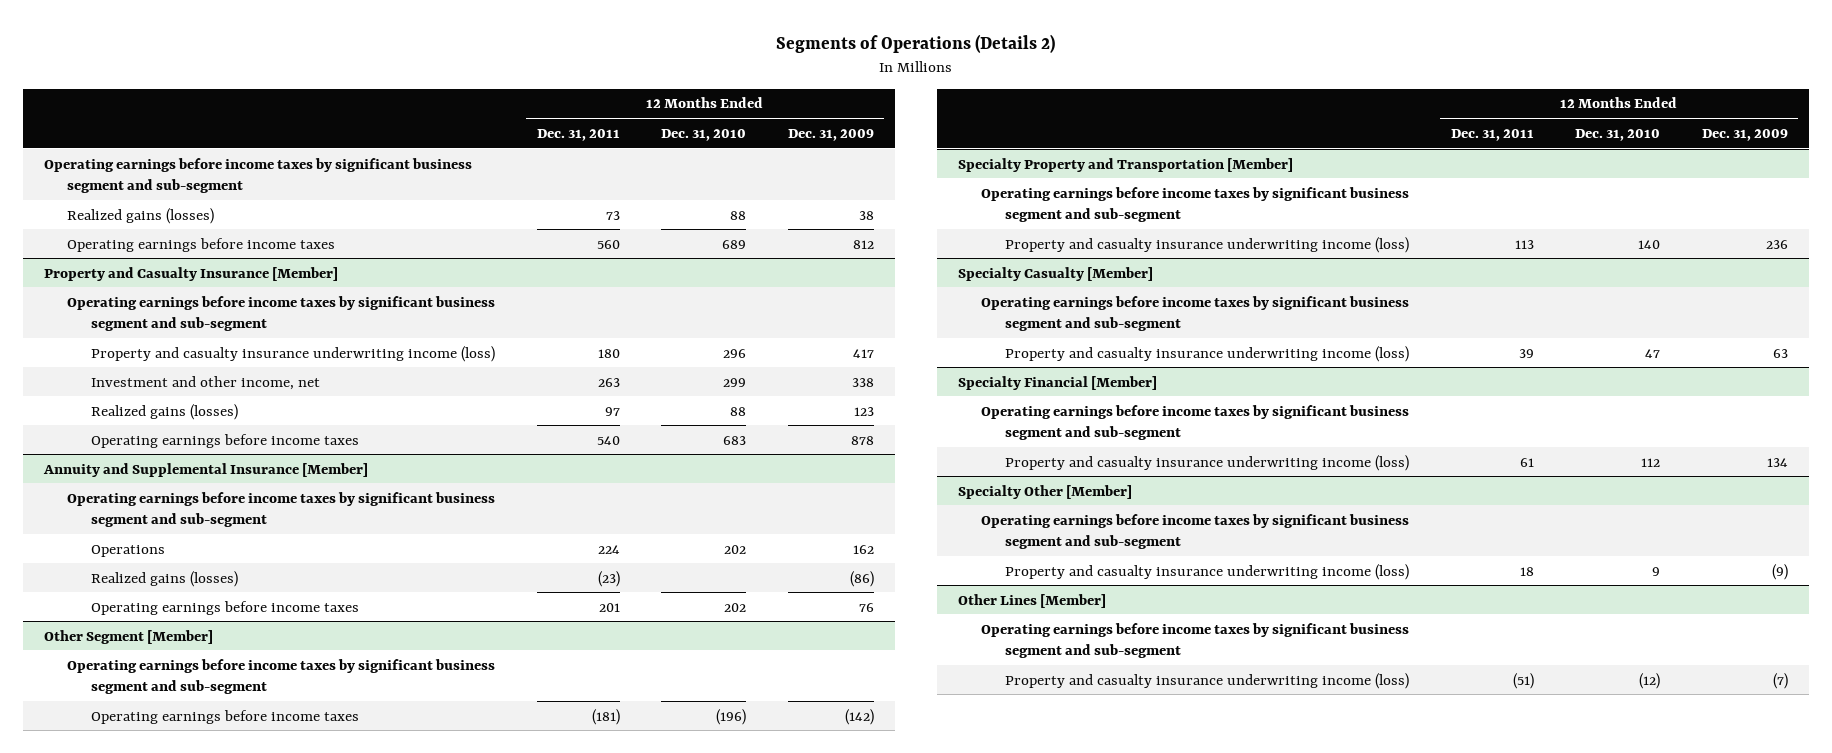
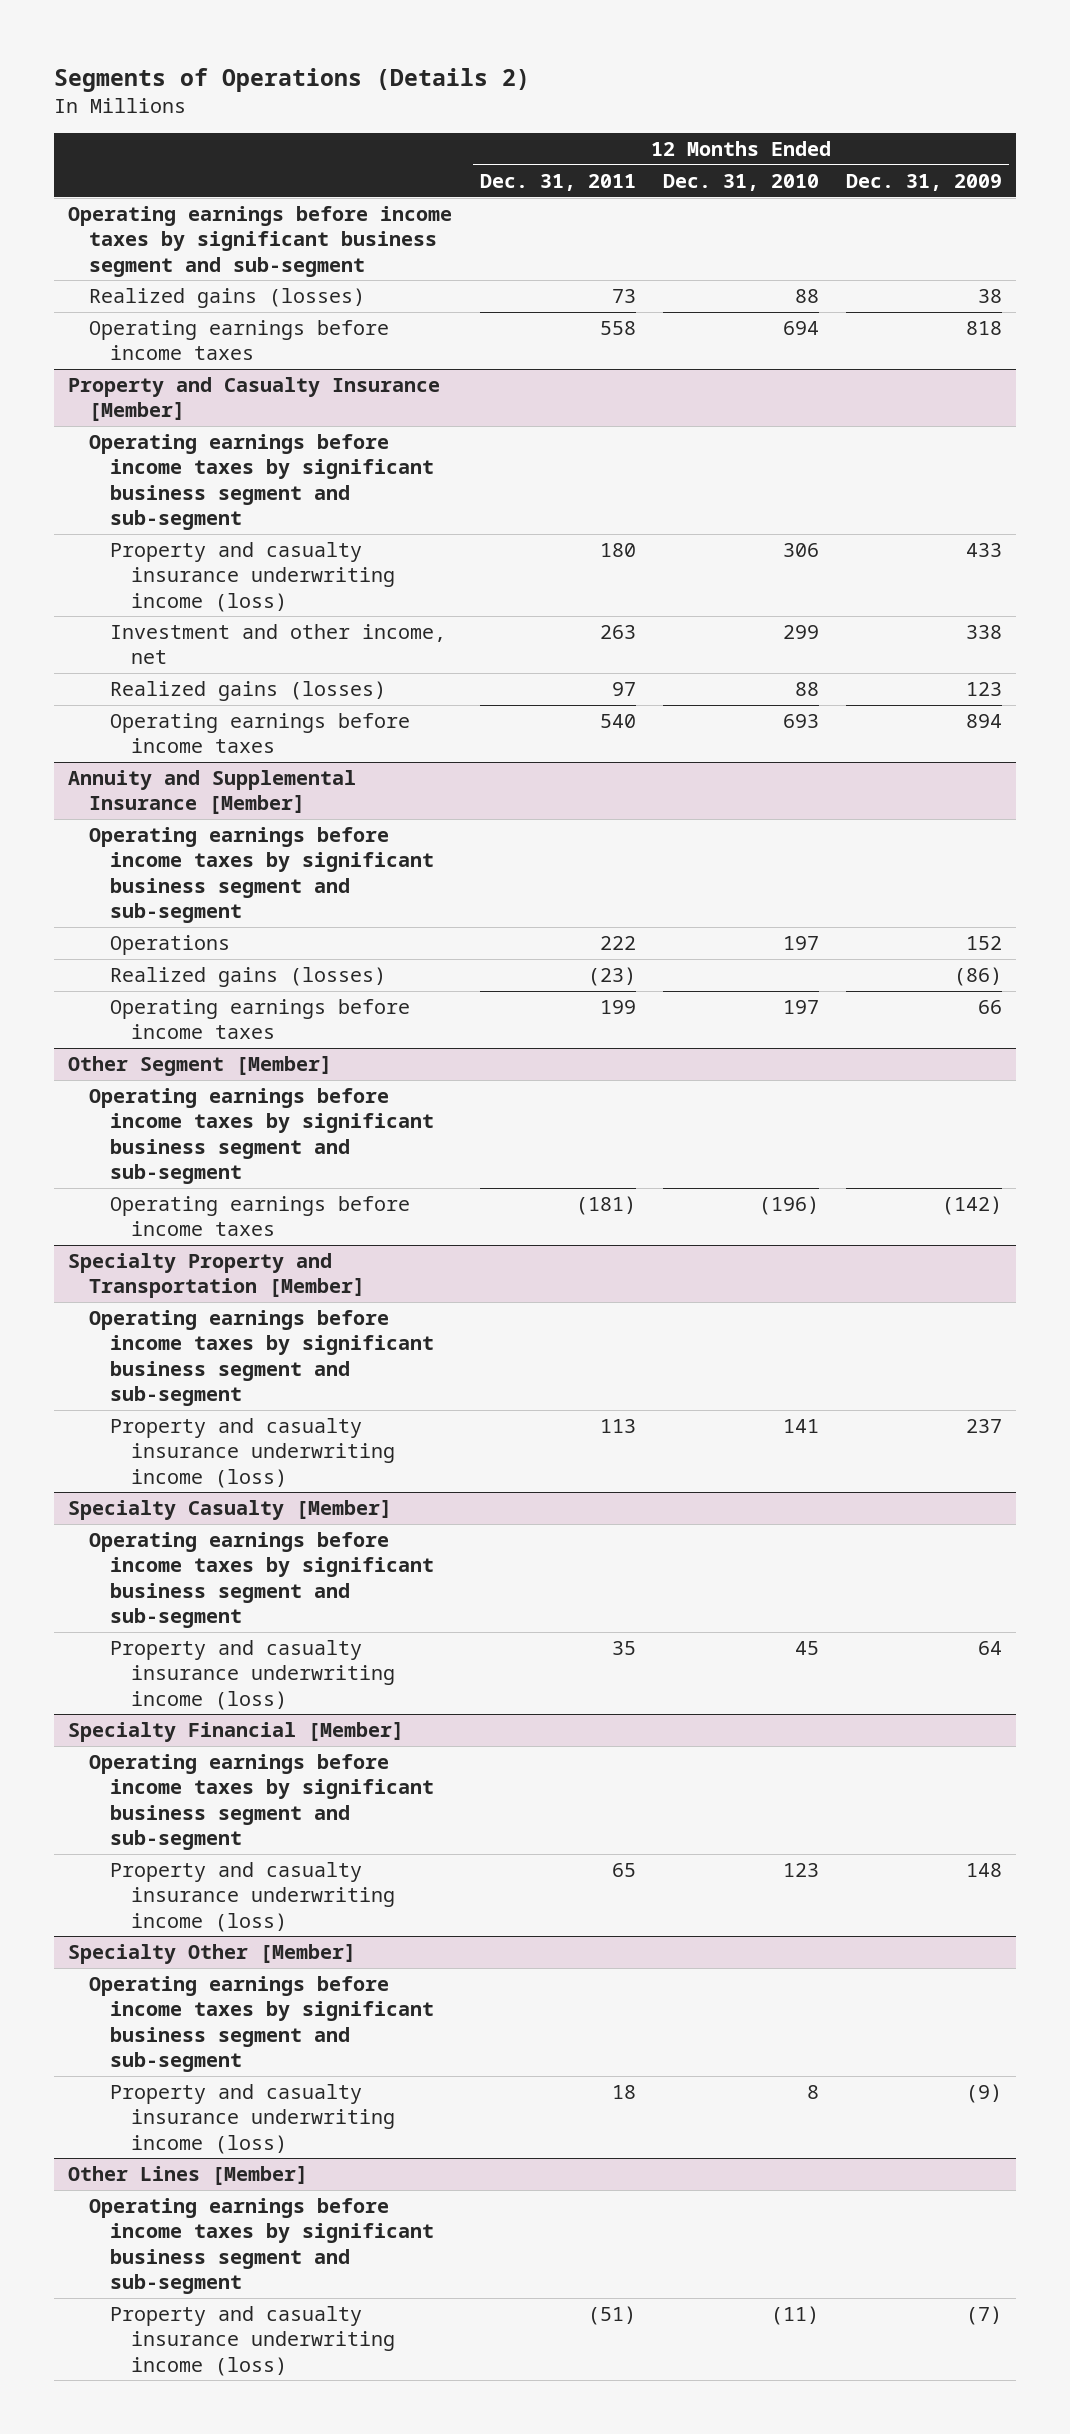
- Operating earnings before income taxes | 560 | 689 | 812
+ Operating earnings before income taxes | 558 | 694 | 818
@ Property and Casualty Insurance [Member]
- Property and casualty insurance underwriting income (loss) | 180 | 296 | 417
+ Property and casualty insurance underwriting income (loss) | 180 | 306 | 433
- Operating earnings before income taxes | 540 | 683 | 878
+ Operating earnings before income taxes | 540 | 693 | 894
@ Annuity and Supplemental Insurance [Member]
- Operations | 224 | 202 | 162
+ Operations | 222 | 197 | 152
- Operating earnings before income taxes | 201 | 202 | 76
+ Operating earnings before income taxes | 199 | 197 | 66
@ Specialty Property and Transportation [Member]
- Property and casualty insurance underwriting income (loss) | 113 | 140 | 236
+ Property and casualty insurance underwriting income (loss) | 113 | 141 | 237
@ Specialty Casualty [Member]
- Property and casualty insurance underwriting income (loss) | 39 | 47 | 63
+ Property and casualty insurance underwriting income (loss) | 35 | 45 | 64
@ Specialty Financial [Member]
- Property and casualty insurance underwriting income (loss) | 61 | 112 | 134
+ Property and casualty insurance underwriting income (loss) | 65 | 123 | 148
@ Specialty Other [Member]
- Property and casualty insurance underwriting income (loss) | 18 | 9 | (9)
+ Property and casualty insurance underwriting income (loss) | 18 | 8 | (9)
@ Other Lines [Member]
- Property and casualty insurance underwriting income (loss) | (51) | (12) | (7)
+ Property and casualty insurance underwriting income (loss) | (51) | (11) | (7)

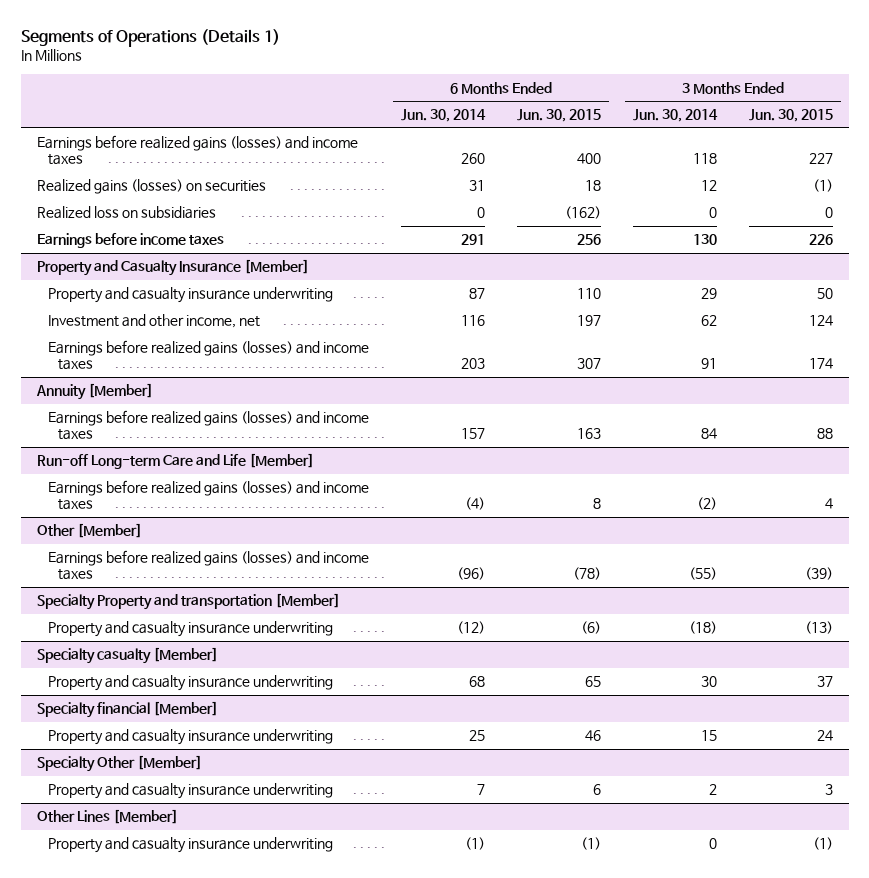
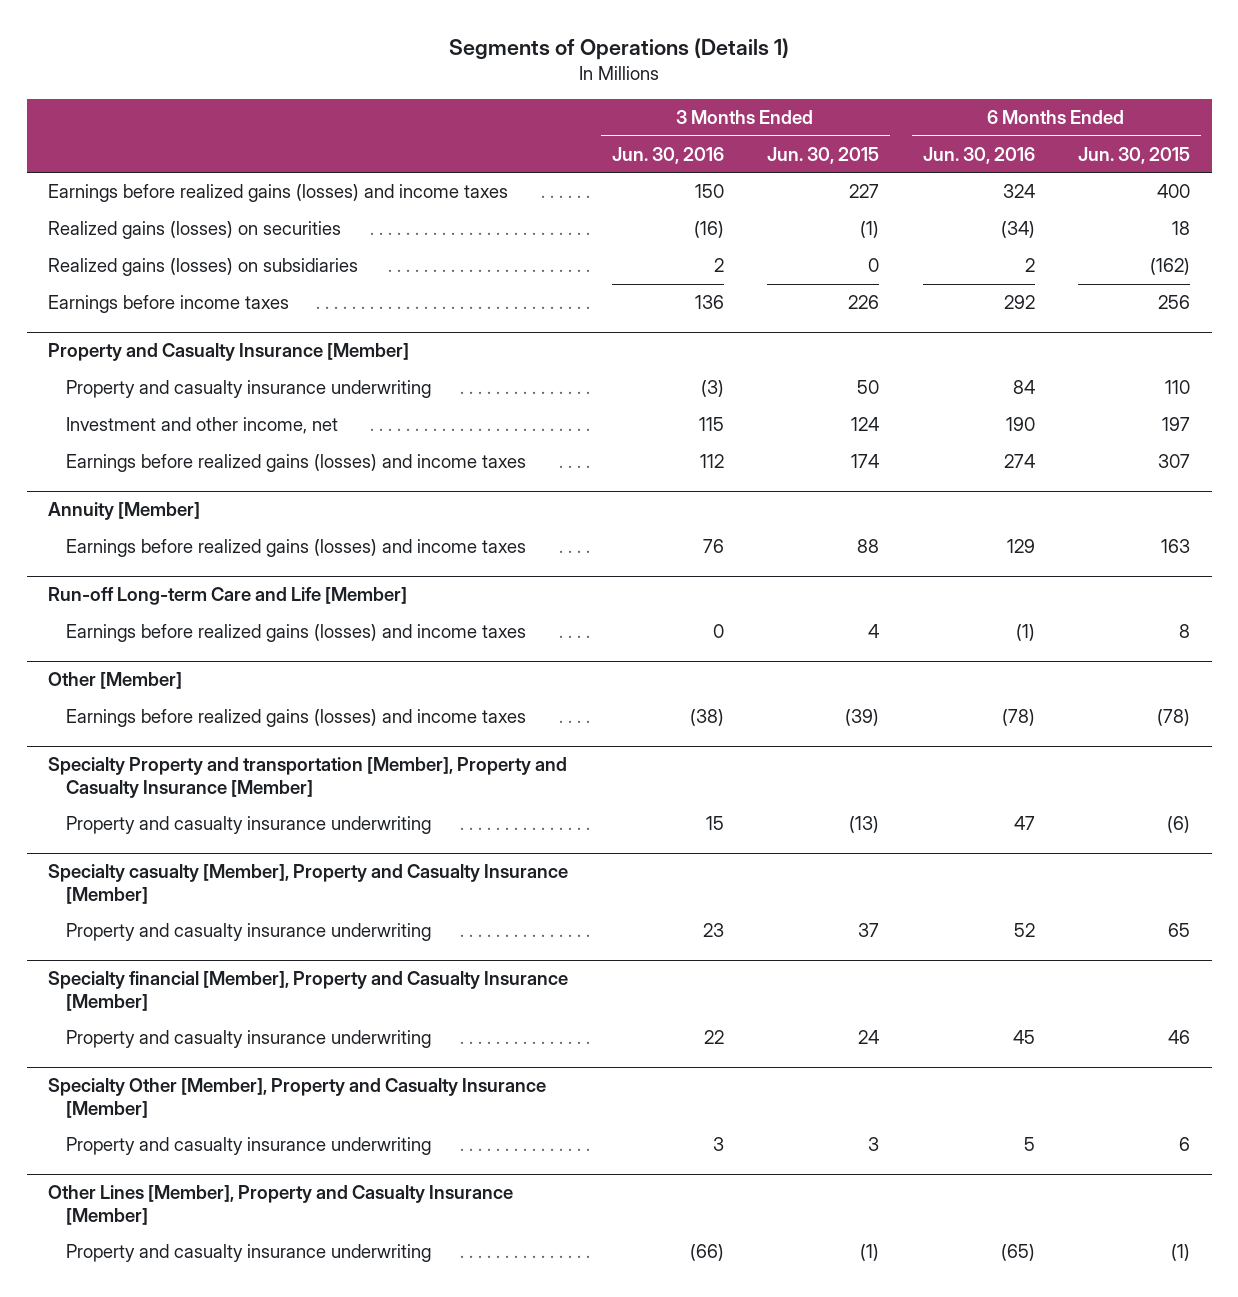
- | 6 Months Ended Jun. 30, 2014 | 6 Months Ended Jun. 30, 2015 | 3 Months Ended Jun. 30, 2014 | 3 Months Ended Jun. 30, 2015
+ | 3 Months Ended Jun. 30, 2016 | 3 Months Ended Jun. 30, 2015 | 6 Months Ended Jun. 30, 2016 | 6 Months Ended Jun. 30, 2015
- Realized loss on subsidiaries | 0 | (162) | 0 | 0
+ Realized gains (losses) on subsidiaries | 2 | 0 | 2 | (162)
- Specialty Property and transportation [Member]
+ Specialty Property and transportation [Member], Property and Casualty Insurance [Member]
- Specialty casualty [Member]
+ Specialty casualty [Member], Property and Casualty Insurance [Member]
- Specialty financial [Member]
+ Specialty financial [Member], Property and Casualty Insurance [Member]
- Specialty Other [Member]
+ Specialty Other [Member], Property and Casualty Insurance [Member]
- Other Lines [Member]
+ Other Lines [Member], Property and Casualty Insurance [Member]

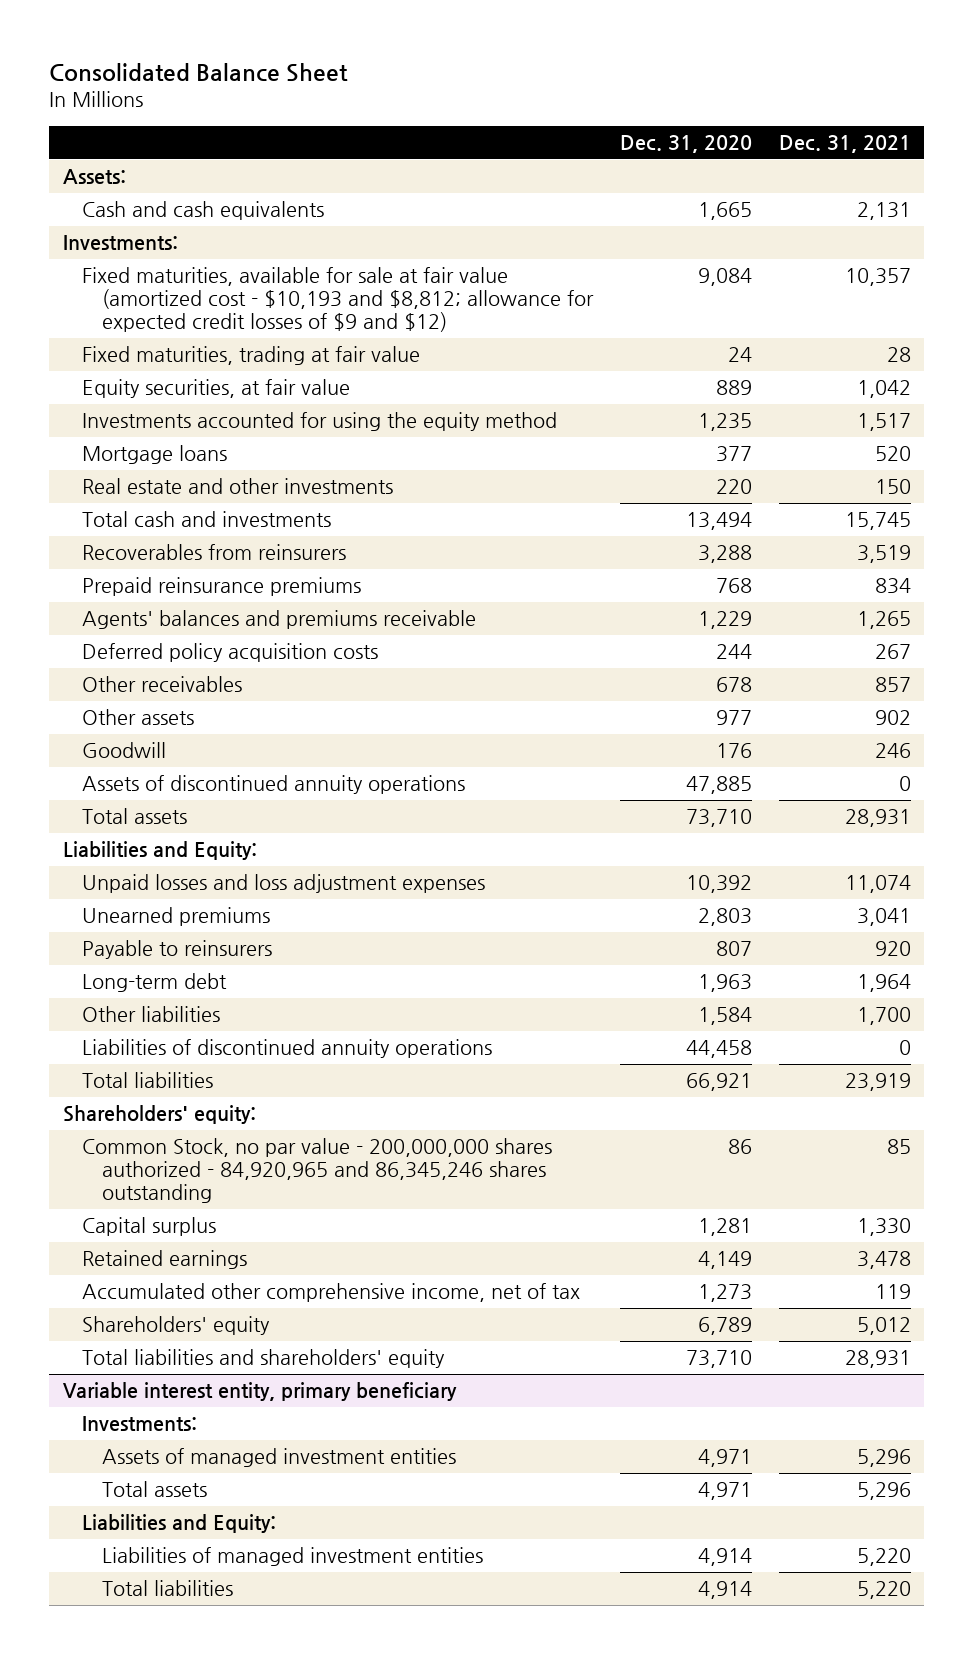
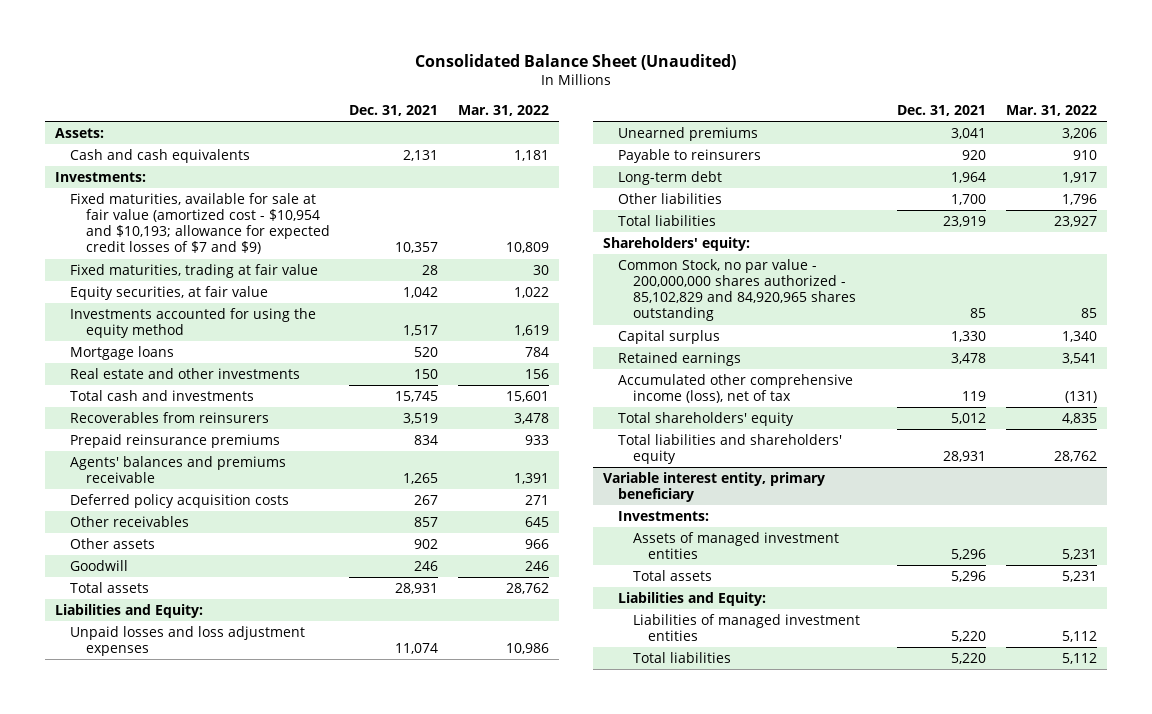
- Consolidated Balance Sheet
+ Consolidated Balance Sheet (Unaudited)
- | Dec. 31, 2020 | Dec. 31, 2021
+ | Dec. 31, 2021 | Mar. 31, 2022
- Fixed maturities, available for sale at fair value (amortized cost - $10,193 and $8,812; allowance for expected credit losses of $9 and $12) | 9,084 | 10,357
+ Fixed maturities, available for sale at fair value (amortized cost - $10,954 and $10,193; allowance for expected credit losses of $7 and $9) | 10,357 | 10,809
- Assets of discontinued annuity operations | 47,885 | 0
- Liabilities of discontinued annuity operations | 44,458 | 0
- Common Stock, no par value - 200,000,000 shares authorized - 84,920,965 and 86,345,246 shares outstanding | 86 | 85
+ Common Stock, no par value - 200,000,000 shares authorized - 85,102,829 and 84,920,965 shares outstanding | 85 | 85
- Accumulated other comprehensive income, net of tax | 1,273 | 119
- Shareholders' equity | 6,789 | 5,012
+ Accumulated other comprehensive income (loss), net of tax | 119 | (131)
+ Total shareholders' equity | 5,012 | 4,835

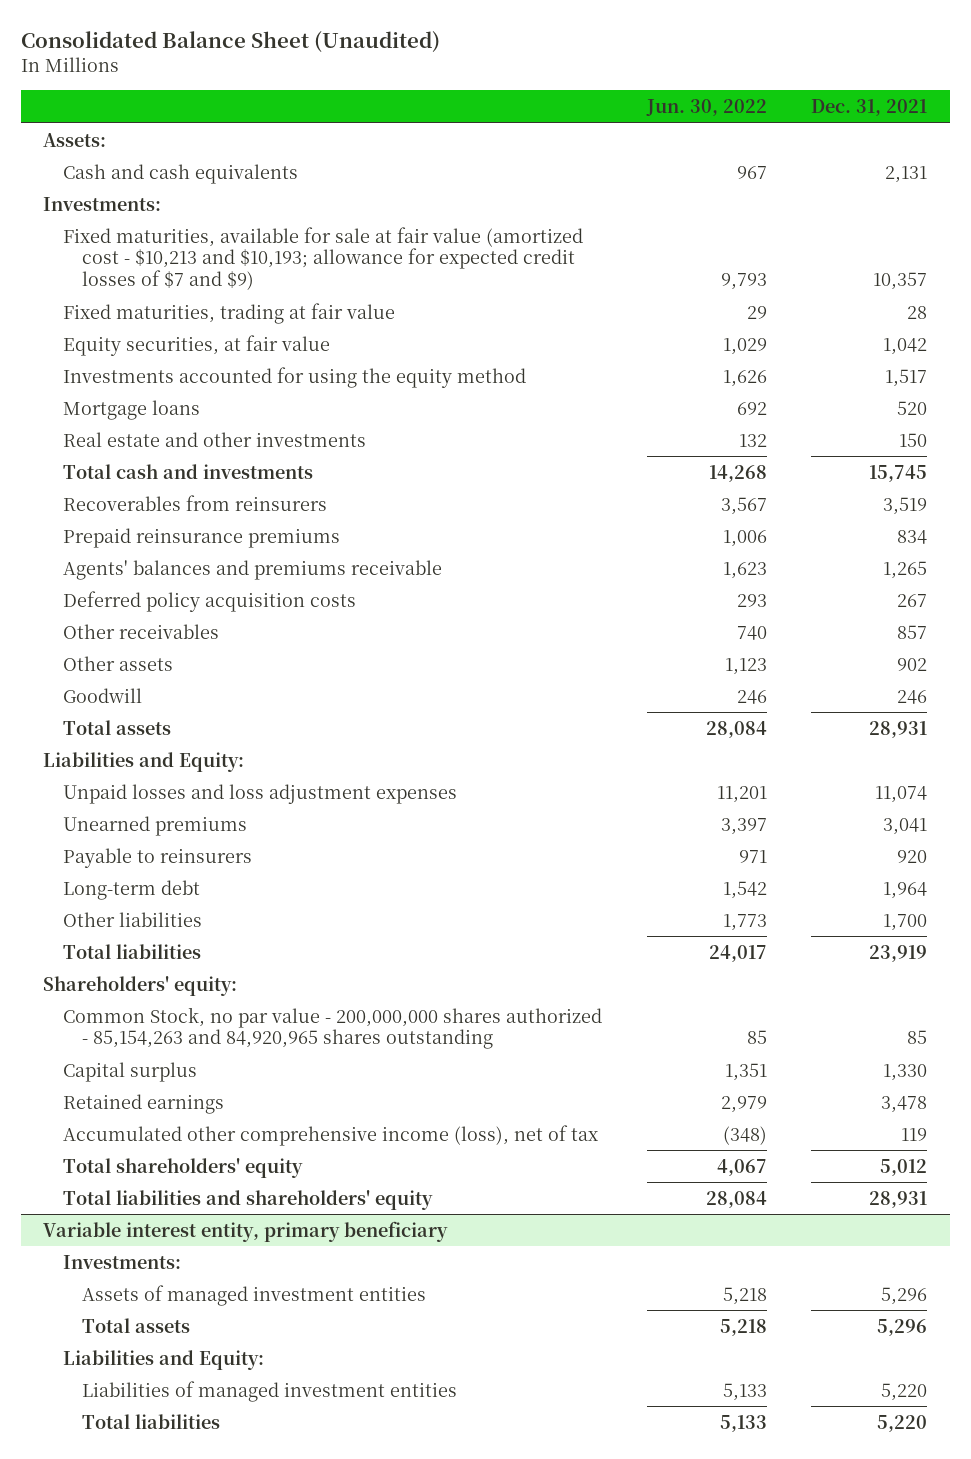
- | Dec. 31, 2021 | Mar. 31, 2022
+ | Jun. 30, 2022 | Dec. 31, 2021
- Fixed maturities, available for sale at fair value (amortized cost - $10,954 and $10,193; allowance for expected credit losses of $7 and $9) | 10,357 | 10,809
+ Fixed maturities, available for sale at fair value (amortized cost - $10,213 and $10,193; allowance for expected credit losses of $7 and $9) | 9,793 | 10,357
- Common Stock, no par value - 200,000,000 shares authorized - 85,102,829 and 84,920,965 shares outstanding | 85 | 85
+ Common Stock, no par value - 200,000,000 shares authorized - 85,154,263 and 84,920,965 shares outstanding | 85 | 85

